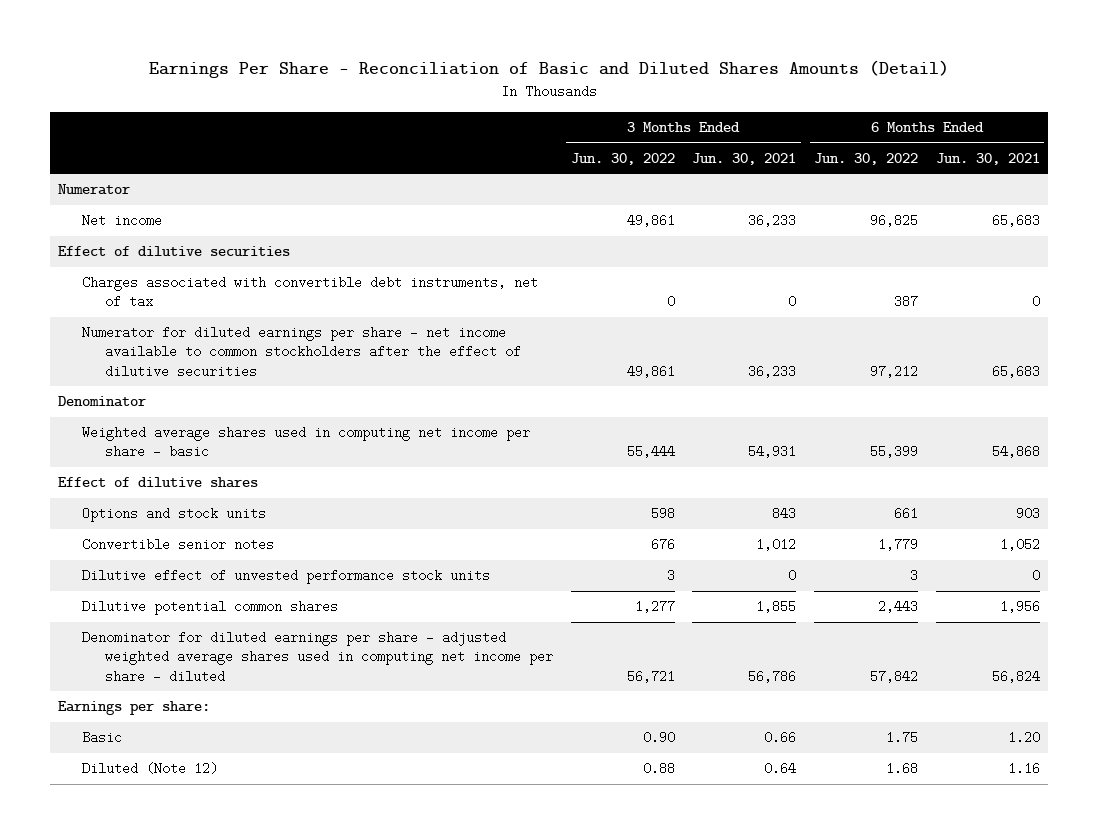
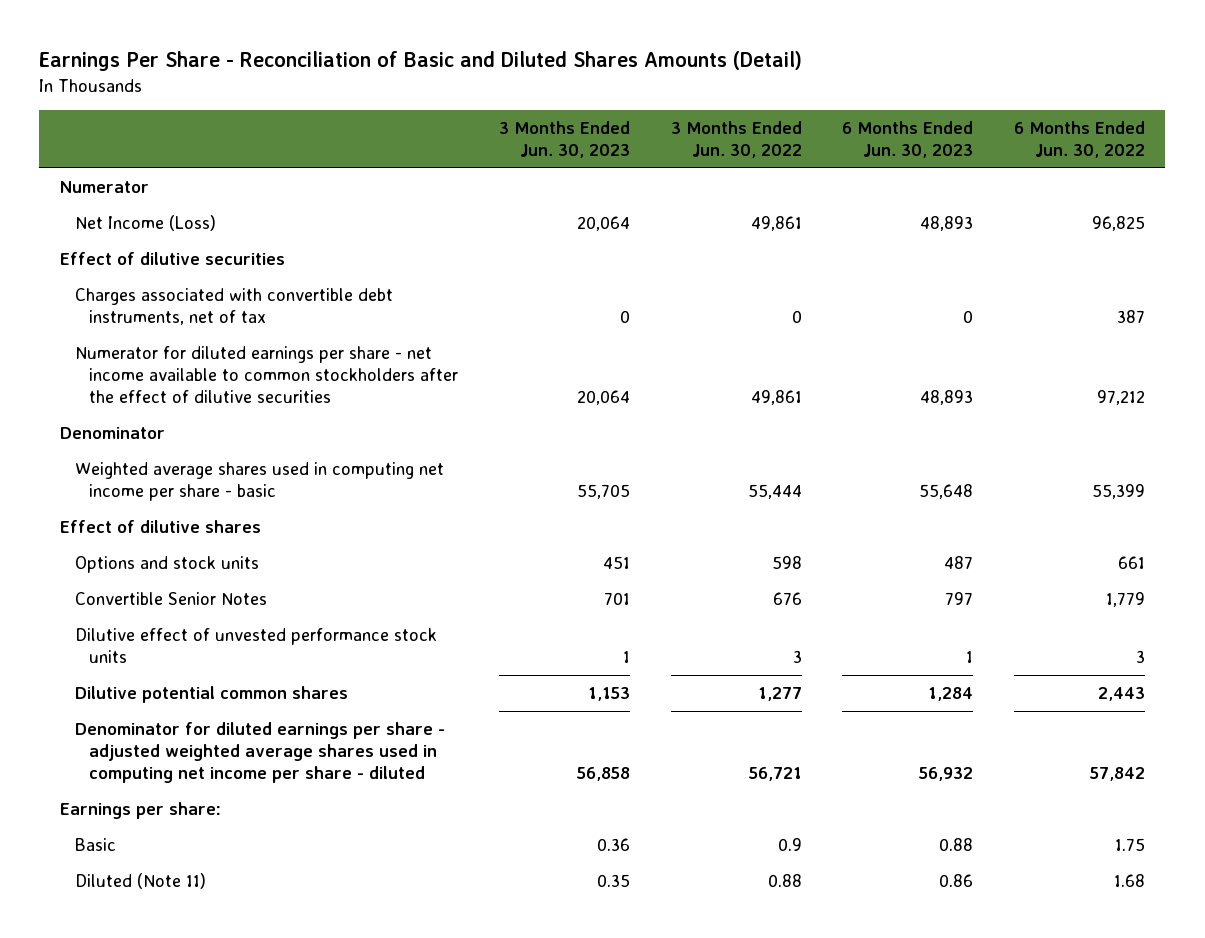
- | 3 Months Ended Jun. 30, 2022 | 3 Months Ended Jun. 30, 2021 | 6 Months Ended Jun. 30, 2022 | 6 Months Ended Jun. 30, 2021
+ | 3 Months Ended Jun. 30, 2023 | 3 Months Ended Jun. 30, 2022 | 6 Months Ended Jun. 30, 2023 | 6 Months Ended Jun. 30, 2022
- Net income | 49,861 | 36,233 | 96,825 | 65,683
+ Net Income (Loss) | 20,064 | 49,861 | 48,893 | 96,825
- Convertible senior notes | 676 | 1,012 | 1,779 | 1,052
+ Convertible Senior Notes | 701 | 676 | 797 | 1,779
- Basic | 0.90 | 0.66 | 1.75 | 1.20
- Diluted (Note 12) | 0.88 | 0.64 | 1.68 | 1.16
+ Basic | 0.36 | 0.9 | 0.88 | 1.75
+ Diluted (Note 11) | 0.35 | 0.88 | 0.86 | 1.68

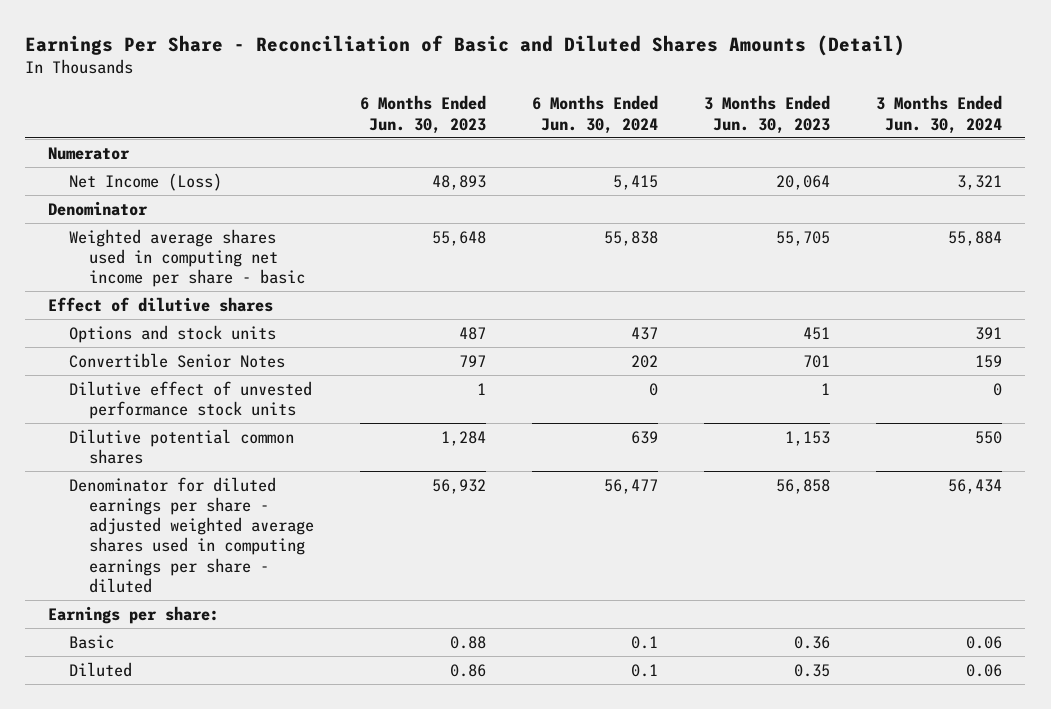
- | 3 Months Ended Jun. 30, 2023 | 3 Months Ended Jun. 30, 2022 | 6 Months Ended Jun. 30, 2023 | 6 Months Ended Jun. 30, 2022
+ | 6 Months Ended Jun. 30, 2023 | 6 Months Ended Jun. 30, 2024 | 3 Months Ended Jun. 30, 2023 | 3 Months Ended Jun. 30, 2024
- Effect of dilutive securities
- Charges associated with convertible debt instruments, net of tax | 0 | 0 | 0 | 387
- Numerator for diluted earnings per share - net income available to common stockholders after the effect of dilutive securities | 20,064 | 49,861 | 48,893 | 97,212
- Denominator for diluted earnings per share - adjusted weighted average shares used in computing net income per share - diluted | 56,858 | 56,721 | 56,932 | 57,842
+ Denominator for diluted earnings per share - adjusted weighted average shares used in computing earnings per share - diluted | 56,932 | 56,477 | 56,858 | 56,434
- Diluted (Note 11) | 0.35 | 0.88 | 0.86 | 1.68
+ Diluted | 0.86 | 0.1 | 0.35 | 0.06

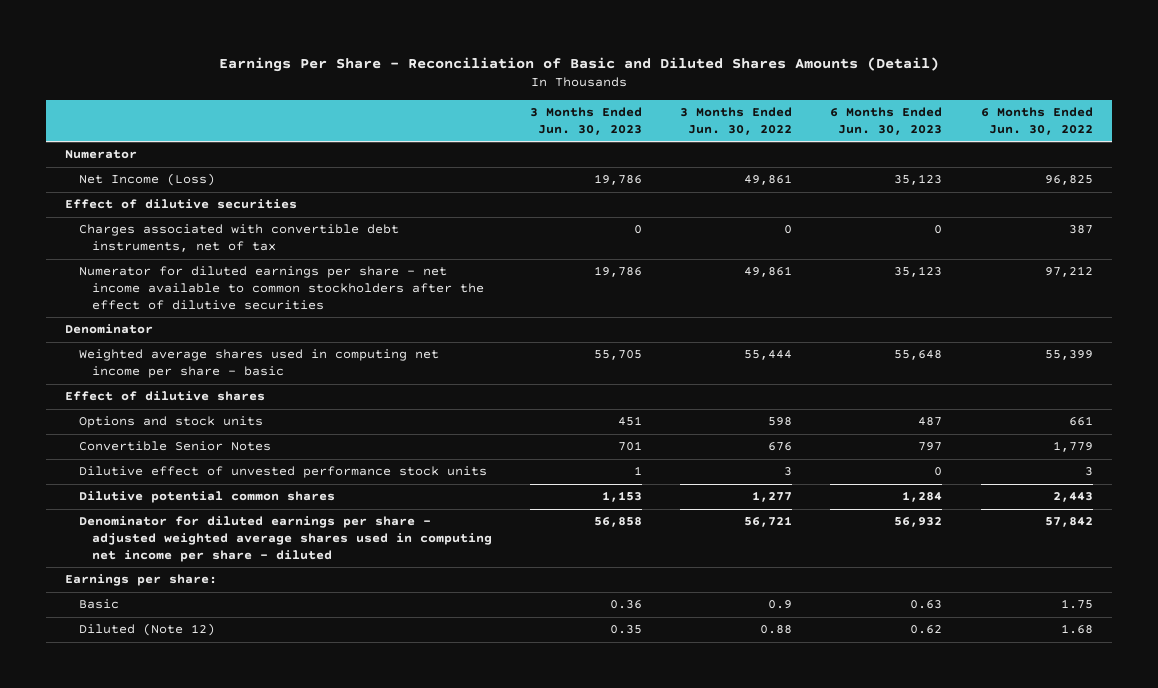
- | 6 Months Ended Jun. 30, 2023 | 6 Months Ended Jun. 30, 2024 | 3 Months Ended Jun. 30, 2023 | 3 Months Ended Jun. 30, 2024
+ | 3 Months Ended Jun. 30, 2023 | 3 Months Ended Jun. 30, 2022 | 6 Months Ended Jun. 30, 2023 | 6 Months Ended Jun. 30, 2022
- Net Income (Loss) | 48,893 | 5,415 | 20,064 | 3,321
+ Net Income (Loss) | 19,786 | 49,861 | 35,123 | 96,825
+ Effect of dilutive securities
+ Charges associated with convertible debt instruments, net of tax | 0 | 0 | 0 | 387
+ Numerator for diluted earnings per share - net income available to common stockholders after the effect of dilutive securities | 19,786 | 49,861 | 35,123 | 97,212
- Dilutive effect of unvested performance stock units | 1 | 0 | 1 | 0
+ Dilutive effect of unvested performance stock units | 1 | 3 | 0 | 3
- Denominator for diluted earnings per share - adjusted weighted average shares used in computing earnings per share - diluted | 56,932 | 56,477 | 56,858 | 56,434
+ Denominator for diluted earnings per share - adjusted weighted average shares used in computing net income per share - diluted | 56,858 | 56,721 | 56,932 | 57,842
- Basic | 0.88 | 0.1 | 0.36 | 0.06
- Diluted | 0.86 | 0.1 | 0.35 | 0.06
+ Basic | 0.36 | 0.9 | 0.63 | 1.75
+ Diluted (Note 12) | 0.35 | 0.88 | 0.62 | 1.68

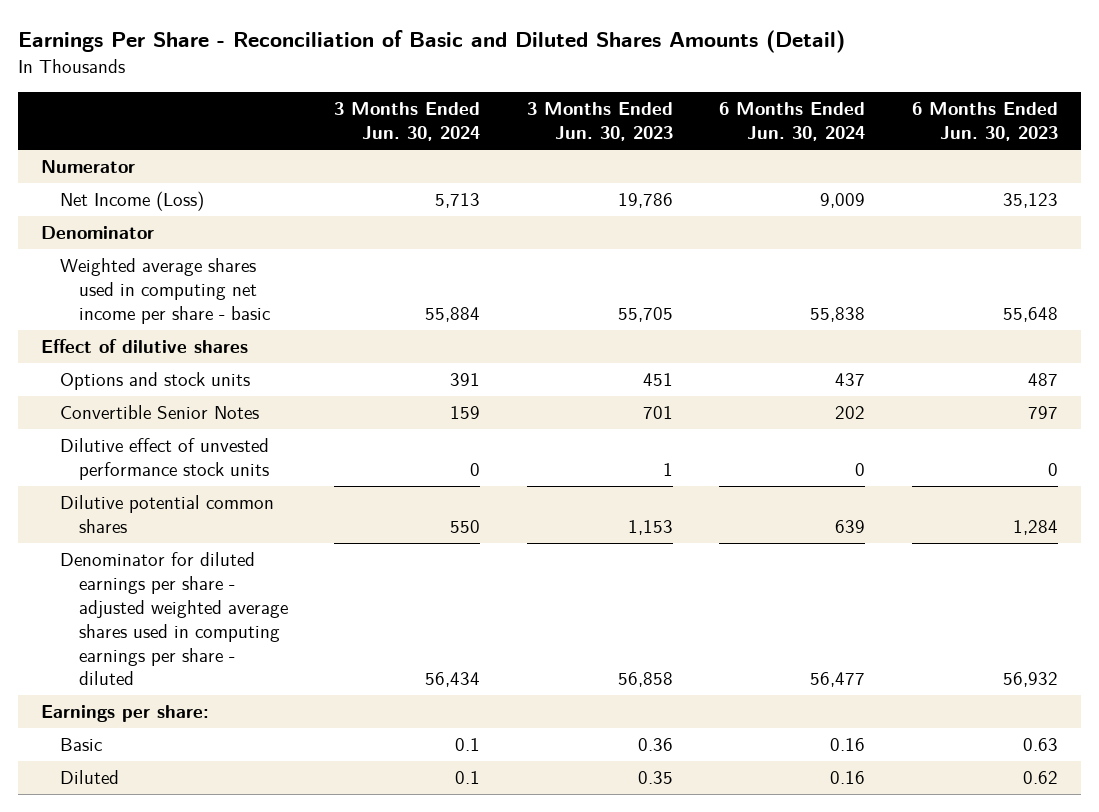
- | 3 Months Ended Jun. 30, 2023 | 3 Months Ended Jun. 30, 2022 | 6 Months Ended Jun. 30, 2023 | 6 Months Ended Jun. 30, 2022
+ | 3 Months Ended Jun. 30, 2024 | 3 Months Ended Jun. 30, 2023 | 6 Months Ended Jun. 30, 2024 | 6 Months Ended Jun. 30, 2023
- Effect of dilutive securities
- Charges associated with convertible debt instruments, net of tax | 0 | 0 | 0 | 387
- Numerator for diluted earnings per share - net income available to common stockholders after the effect of dilutive securities | 19,786 | 49,861 | 35,123 | 97,212
- Denominator for diluted earnings per share - adjusted weighted average shares used in computing net income per share - diluted | 56,858 | 56,721 | 56,932 | 57,842
+ Denominator for diluted earnings per share - adjusted weighted average shares used in computing earnings per share - diluted | 56,434 | 56,858 | 56,477 | 56,932
- Diluted (Note 12) | 0.35 | 0.88 | 0.62 | 1.68
+ Diluted | 0.1 | 0.35 | 0.16 | 0.62

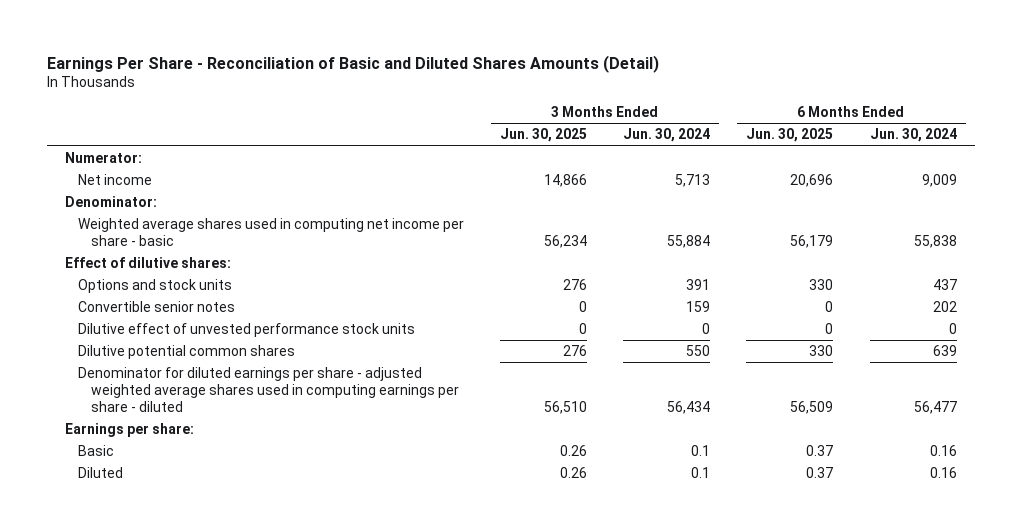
- | 3 Months Ended Jun. 30, 2024 | 3 Months Ended Jun. 30, 2023 | 6 Months Ended Jun. 30, 2024 | 6 Months Ended Jun. 30, 2023
+ | 3 Months Ended Jun. 30, 2025 | 3 Months Ended Jun. 30, 2024 | 6 Months Ended Jun. 30, 2025 | 6 Months Ended Jun. 30, 2024
- Numerator
- Net Income (Loss) | 5,713 | 19,786 | 9,009 | 35,123
- Denominator
+ Numerator:
+ Net income | 14,866 | 5,713 | 20,696 | 9,009
+ Denominator:
- Effect of dilutive shares
+ Effect of dilutive shares:
- Convertible Senior Notes | 159 | 701 | 202 | 797
+ Convertible senior notes | 0 | 159 | 0 | 202

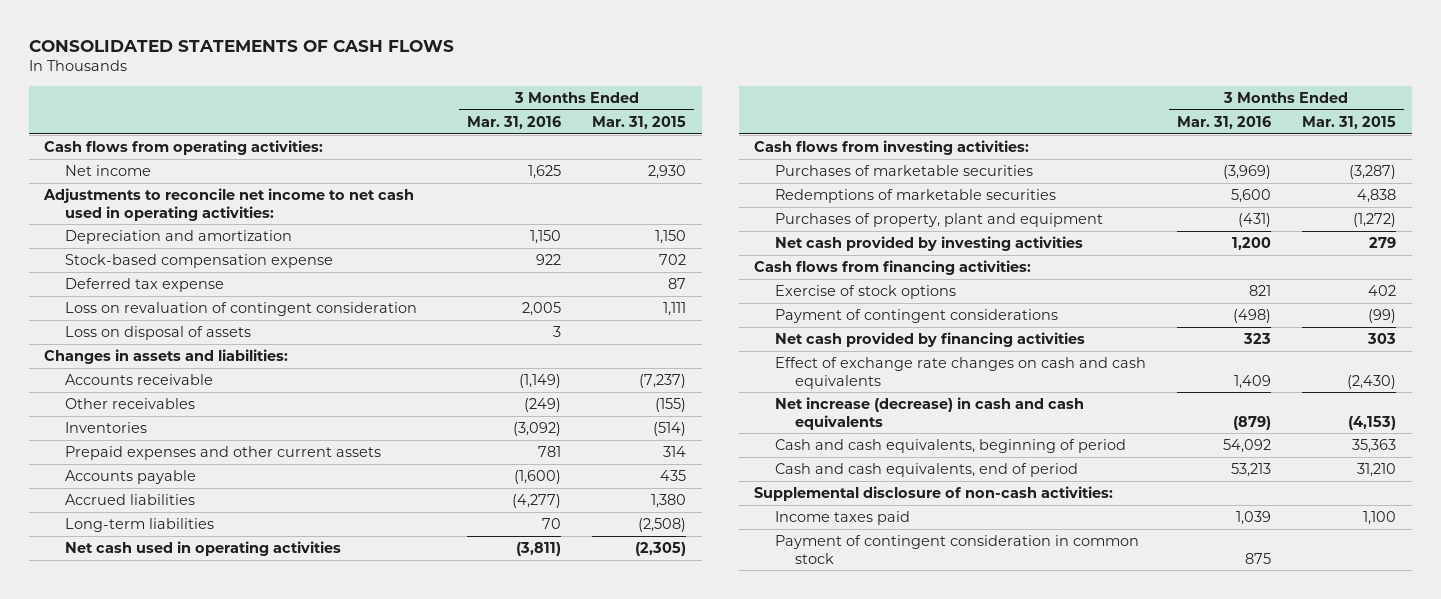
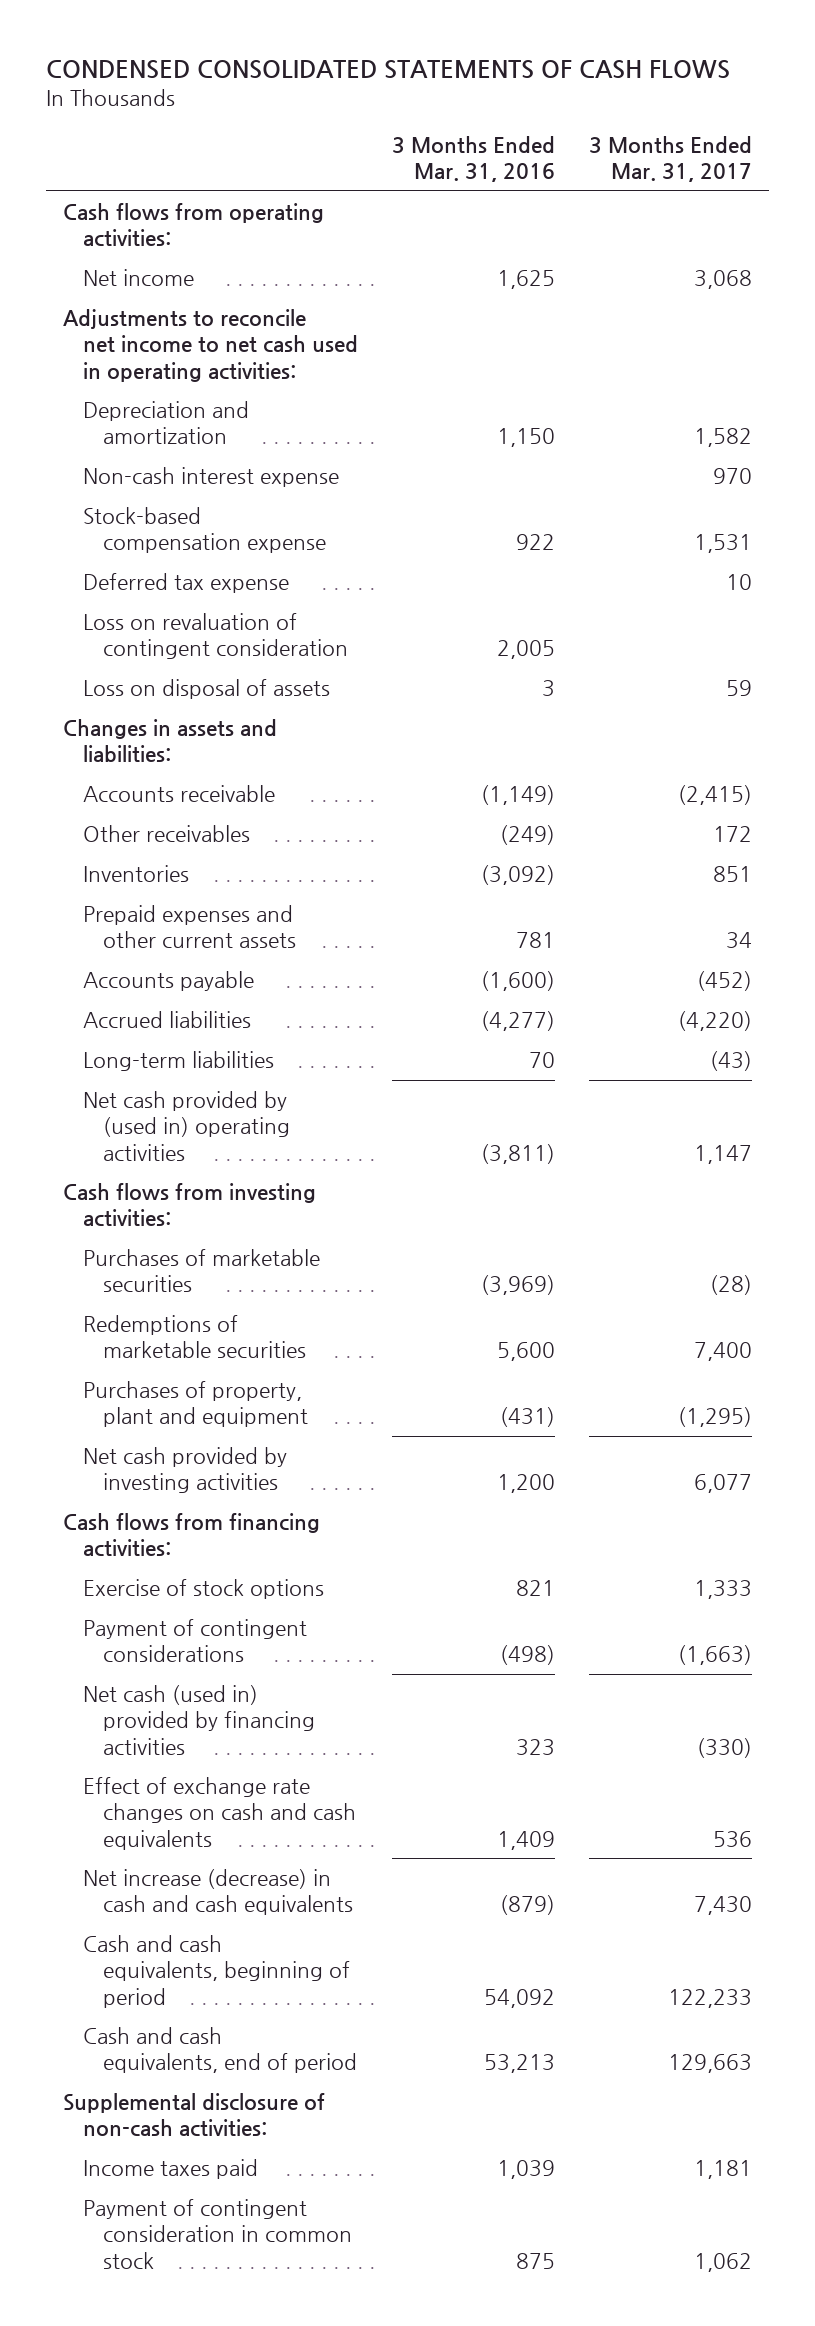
- CONSOLIDATED STATEMENTS OF CASH FLOWS
+ CONDENSED CONSOLIDATED STATEMENTS OF CASH FLOWS
- | 3 Months Ended Mar. 31, 2016 | 3 Months Ended Mar. 31, 2015
+ | 3 Months Ended Mar. 31, 2016 | 3 Months Ended Mar. 31, 2017
+ Non-cash interest expense | | 970
- Net cash used in operating activities | (3,811) | (2,305)
+ Net cash provided by (used in) operating activities | (3,811) | 1,147
- Net cash provided by financing activities | 323 | 303
+ Net cash (used in) provided by financing activities | 323 | (330)

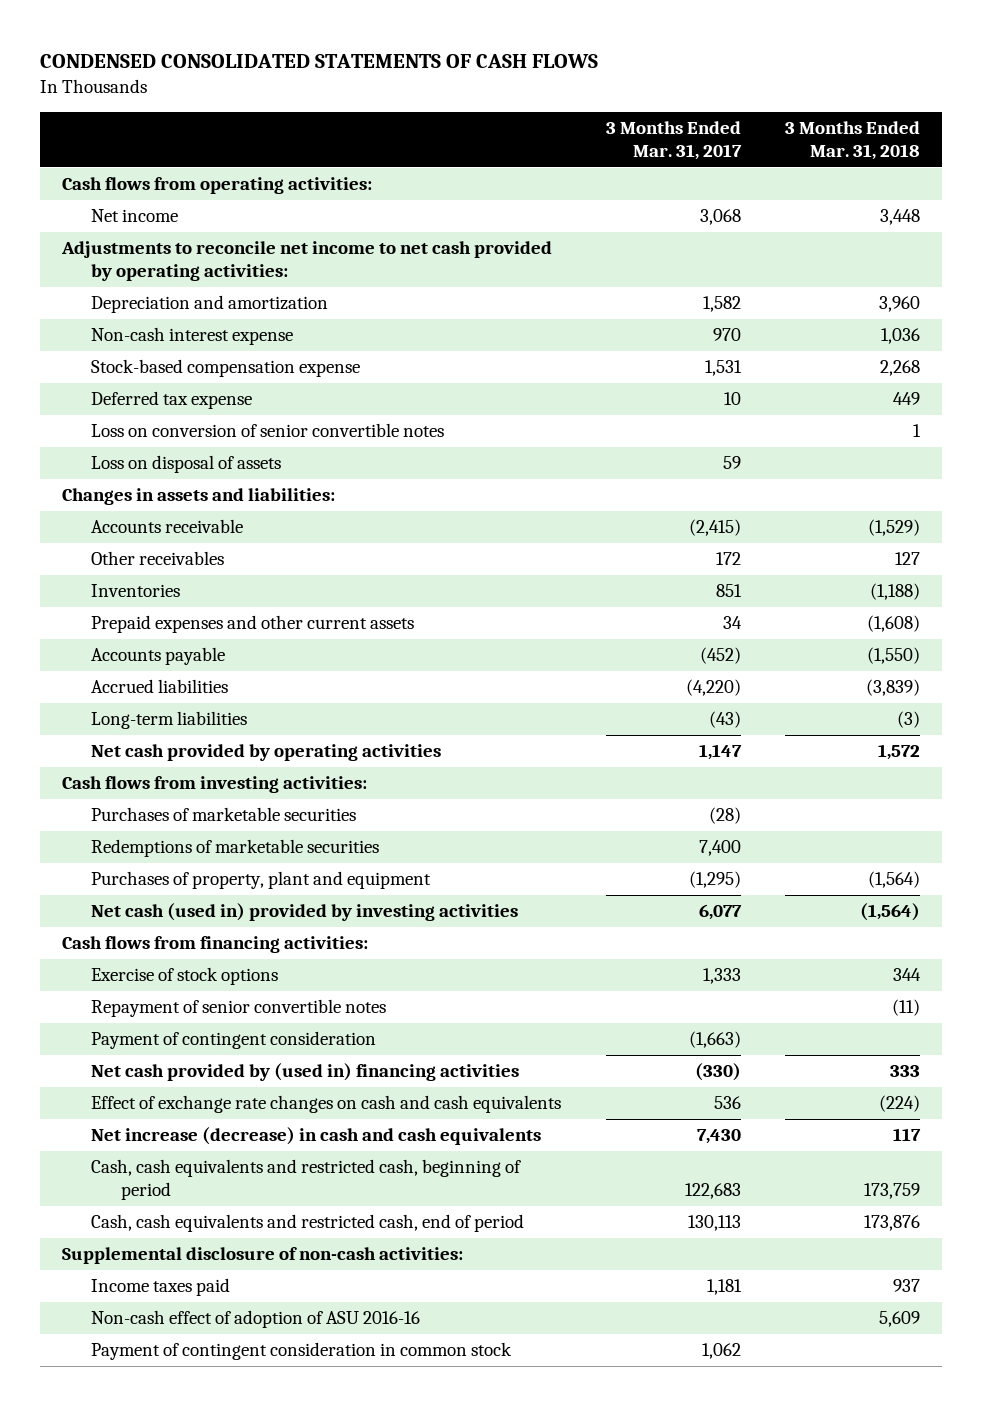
- | 3 Months Ended Mar. 31, 2016 | 3 Months Ended Mar. 31, 2017
+ | 3 Months Ended Mar. 31, 2017 | 3 Months Ended Mar. 31, 2018
- Adjustments to reconcile net income to net cash used in operating activities:
+ Adjustments to reconcile net income to net cash provided by operating activities:
- Loss on revaluation of contingent consideration | 2,005 |
+ Loss on conversion of senior convertible notes | | 1
- Net cash provided by (used in) operating activities | (3,811) | 1,147
+ Net cash provided by operating activities | 1,147 | 1,572
- Net cash provided by investing activities | 1,200 | 6,077
+ Net cash (used in) provided by investing activities | 6,077 | (1,564)
- Payment of contingent considerations | (498) | (1,663)
- Net cash (used in) provided by financing activities | 323 | (330)
+ Repayment of senior convertible notes | | (11)
+ Payment of contingent consideration | (1,663) |
+ Net cash provided by (used in) financing activities | (330) | 333
- Cash and cash equivalents, beginning of period | 54,092 | 122,233
- Cash and cash equivalents, end of period | 53,213 | 129,663
+ Cash, cash equivalents and restricted cash, beginning of period | 122,683 | 173,759
+ Cash, cash equivalents and restricted cash, end of period | 130,113 | 173,876
+ Non-cash effect of adoption of ASU 2016-16 | | 5,609

